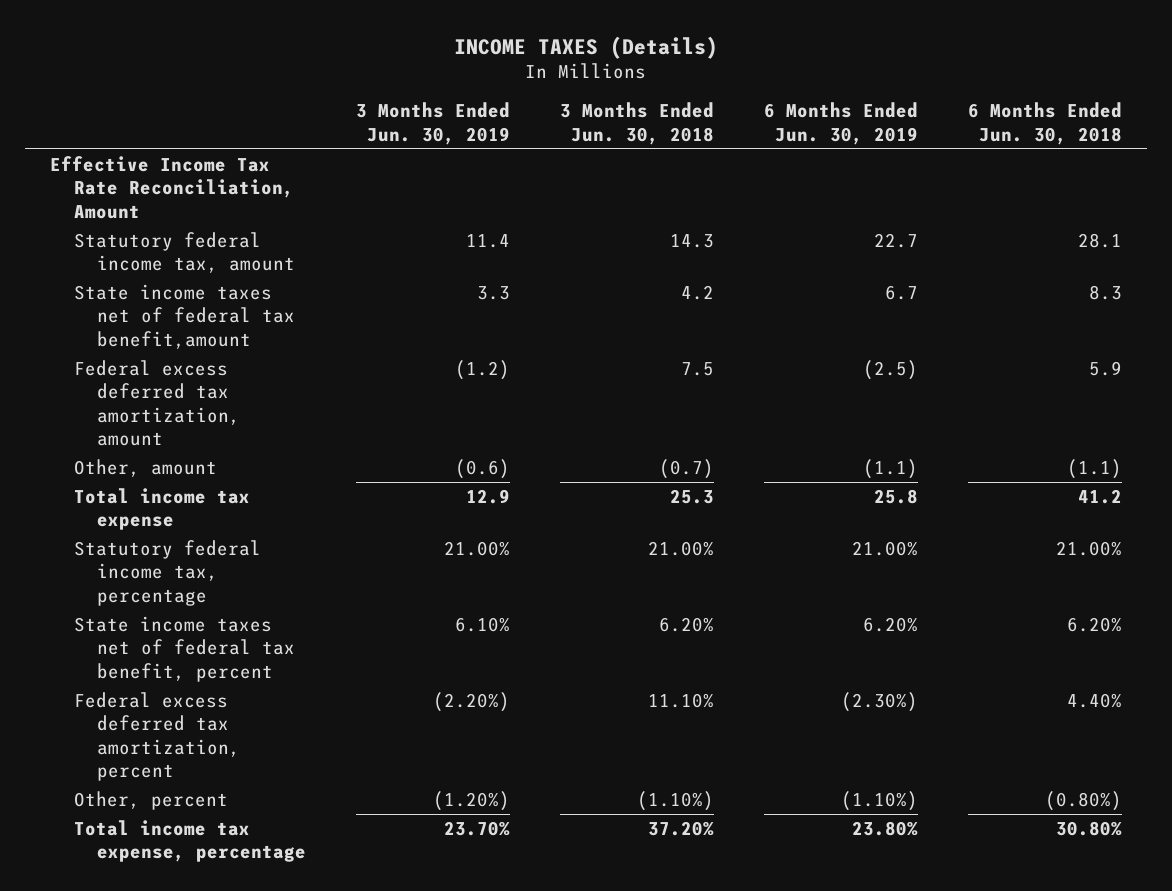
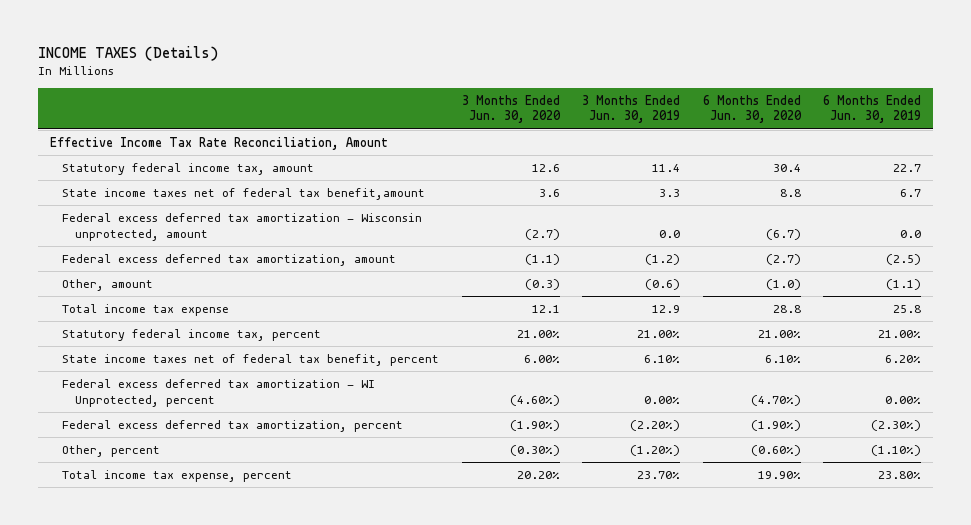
- | 3 Months Ended Jun. 30, 2019 | 3 Months Ended Jun. 30, 2018 | 6 Months Ended Jun. 30, 2019 | 6 Months Ended Jun. 30, 2018
+ | 3 Months Ended Jun. 30, 2020 | 3 Months Ended Jun. 30, 2019 | 6 Months Ended Jun. 30, 2020 | 6 Months Ended Jun. 30, 2019
+ Federal excess deferred tax amortization - Wisconsin unprotected, amount | (2.7) | 0.0 | (6.7) | 0.0
- Statutory federal income tax, percentage | 21.00% | 21.00% | 21.00% | 21.00%
+ Statutory federal income tax, percent | 21.00% | 21.00% | 21.00% | 21.00%
+ Federal excess deferred tax amortization - WI Unprotected, percent | (4.60%) | 0.00% | (4.70%) | 0.00%
- Total income tax expense, percentage | 23.70% | 37.20% | 23.80% | 30.80%
+ Total income tax expense, percent | 20.20% | 23.70% | 19.90% | 23.80%

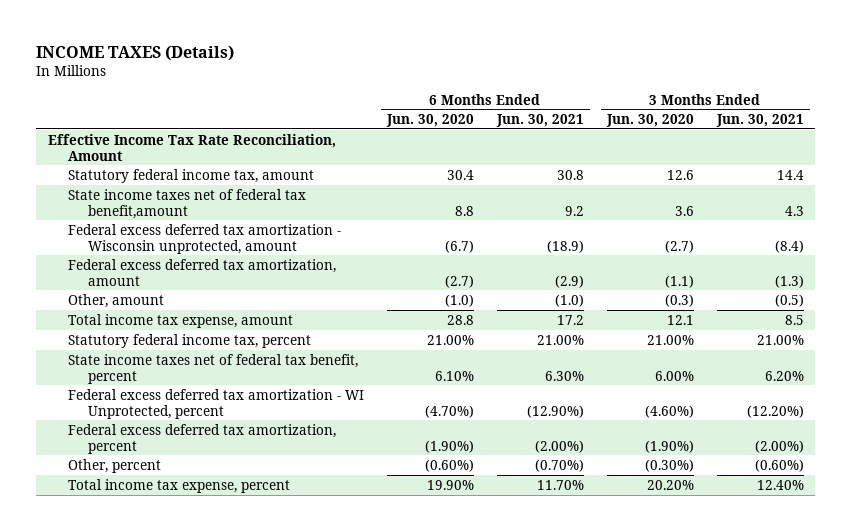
- | 3 Months Ended Jun. 30, 2020 | 3 Months Ended Jun. 30, 2019 | 6 Months Ended Jun. 30, 2020 | 6 Months Ended Jun. 30, 2019
+ | 6 Months Ended Jun. 30, 2020 | 6 Months Ended Jun. 30, 2021 | 3 Months Ended Jun. 30, 2020 | 3 Months Ended Jun. 30, 2021
- Total income tax expense | 12.1 | 12.9 | 28.8 | 25.8
+ Total income tax expense, amount | 28.8 | 17.2 | 12.1 | 8.5

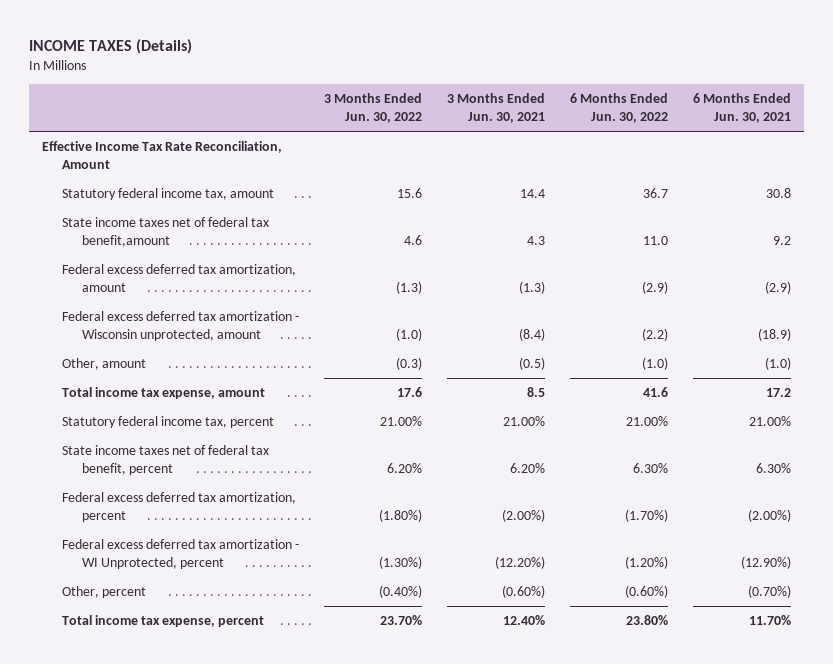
- | 6 Months Ended Jun. 30, 2020 | 6 Months Ended Jun. 30, 2021 | 3 Months Ended Jun. 30, 2020 | 3 Months Ended Jun. 30, 2021
+ | 3 Months Ended Jun. 30, 2022 | 3 Months Ended Jun. 30, 2021 | 6 Months Ended Jun. 30, 2022 | 6 Months Ended Jun. 30, 2021
moved down: Federal excess deferred tax amortization - Wisconsin unprotected, amount | (1.0) | (8.4) | (2.2) | (18.9)
moved down: Federal excess deferred tax amortization - WI Unprotected, percent | (1.30%) | (12.20%) | (1.20%) | (12.90%)

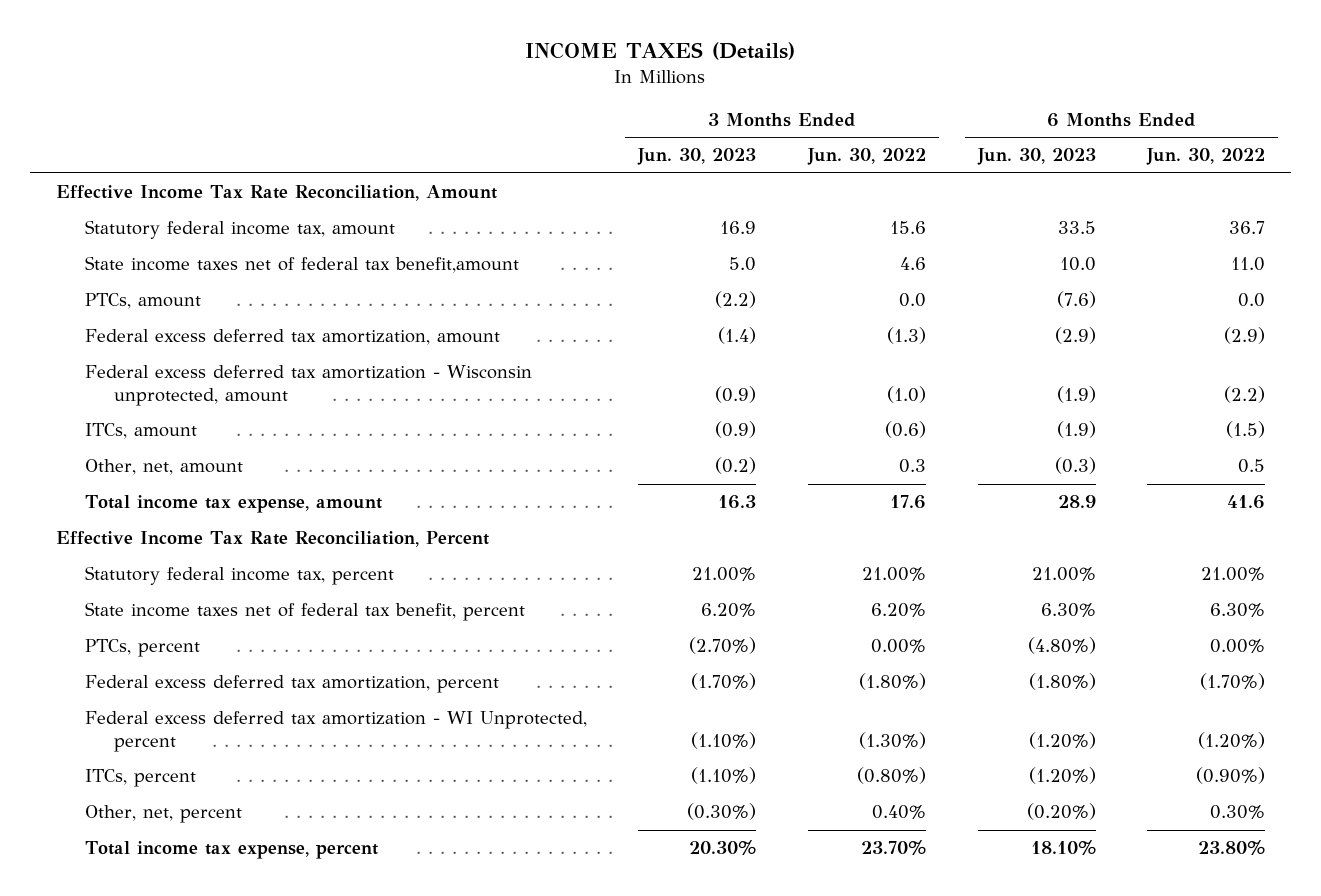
- | 3 Months Ended Jun. 30, 2022 | 3 Months Ended Jun. 30, 2021 | 6 Months Ended Jun. 30, 2022 | 6 Months Ended Jun. 30, 2021
+ | 3 Months Ended Jun. 30, 2023 | 3 Months Ended Jun. 30, 2022 | 6 Months Ended Jun. 30, 2023 | 6 Months Ended Jun. 30, 2022
+ PTCs, amount | (2.2) | 0.0 | (7.6) | 0.0
- Other, amount | (0.3) | (0.5) | (1.0) | (1.0)
+ ITCs, amount | (0.9) | (0.6) | (1.9) | (1.5)
+ Other, net, amount | (0.2) | 0.3 | (0.3) | 0.5
+ Effective Income Tax Rate Reconciliation, Percent
+ PTCs, percent | (2.70%) | 0.00% | (4.80%) | 0.00%
- Other, percent | (0.40%) | (0.60%) | (0.60%) | (0.70%)
+ ITCs, percent | (1.10%) | (0.80%) | (1.20%) | (0.90%)
+ Other, net, percent | (0.30%) | 0.40% | (0.20%) | 0.30%

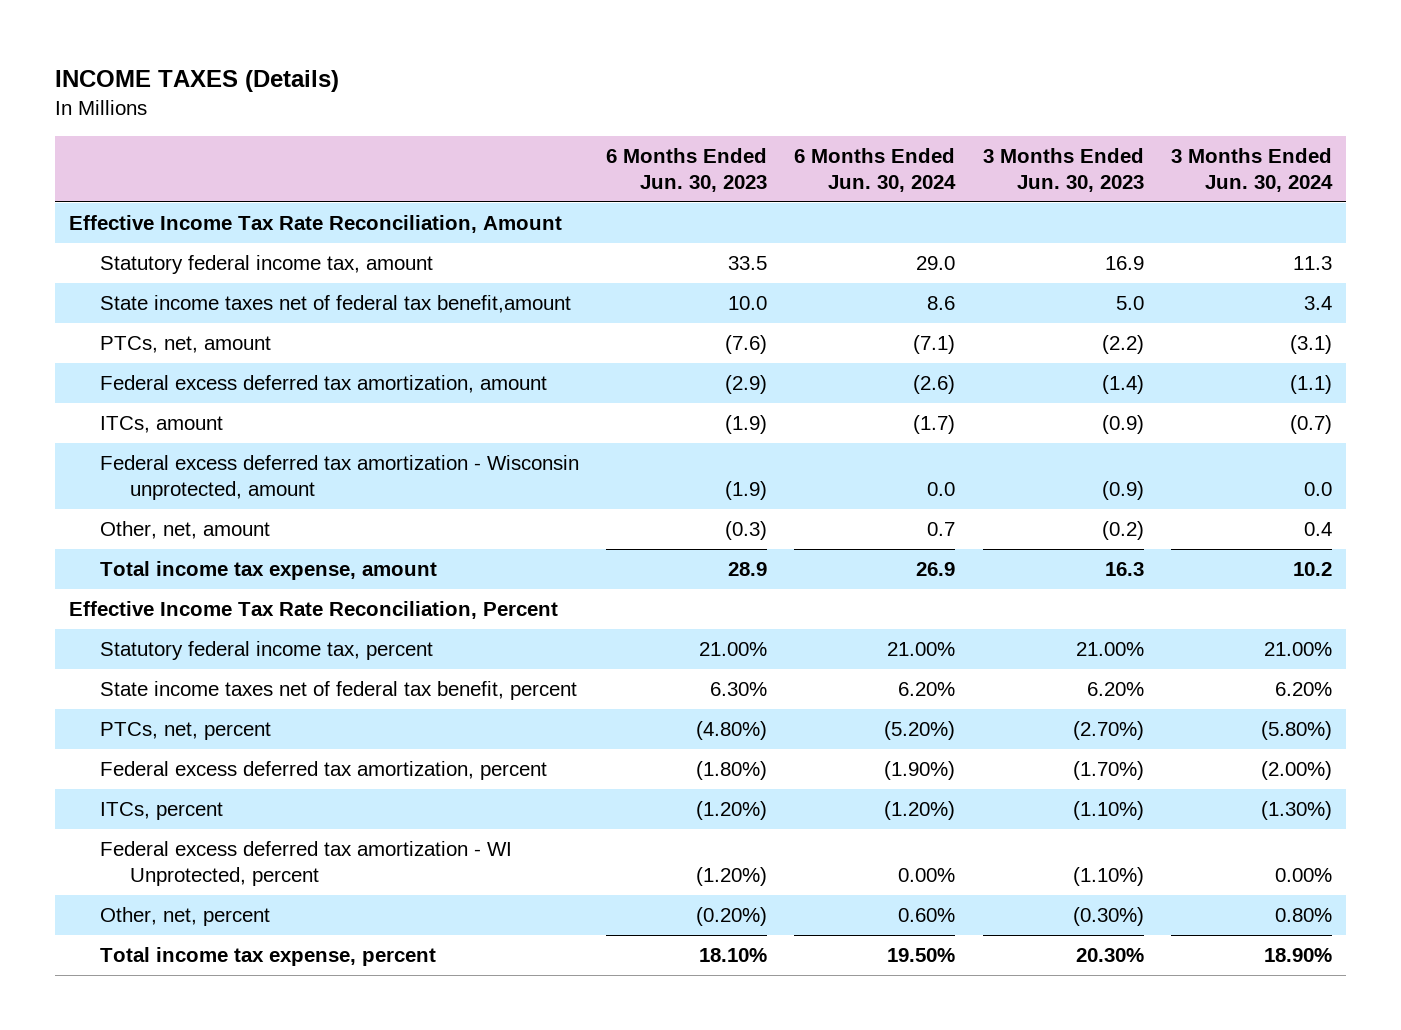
- | 3 Months Ended Jun. 30, 2023 | 3 Months Ended Jun. 30, 2022 | 6 Months Ended Jun. 30, 2023 | 6 Months Ended Jun. 30, 2022
+ | 6 Months Ended Jun. 30, 2023 | 6 Months Ended Jun. 30, 2024 | 3 Months Ended Jun. 30, 2023 | 3 Months Ended Jun. 30, 2024
- PTCs, amount | (2.2) | 0.0 | (7.6) | 0.0
+ PTCs, net, amount | (7.6) | (7.1) | (2.2) | (3.1)
moved down: Federal excess deferred tax amortization - Wisconsin unprotected, amount | (1.9) | 0.0 | (0.9) | 0.0
- PTCs, percent | (2.70%) | 0.00% | (4.80%) | 0.00%
+ PTCs, net, percent | (4.80%) | (5.20%) | (2.70%) | (5.80%)
moved down: Federal excess deferred tax amortization - WI Unprotected, percent | (1.20%) | 0.00% | (1.10%) | 0.00%

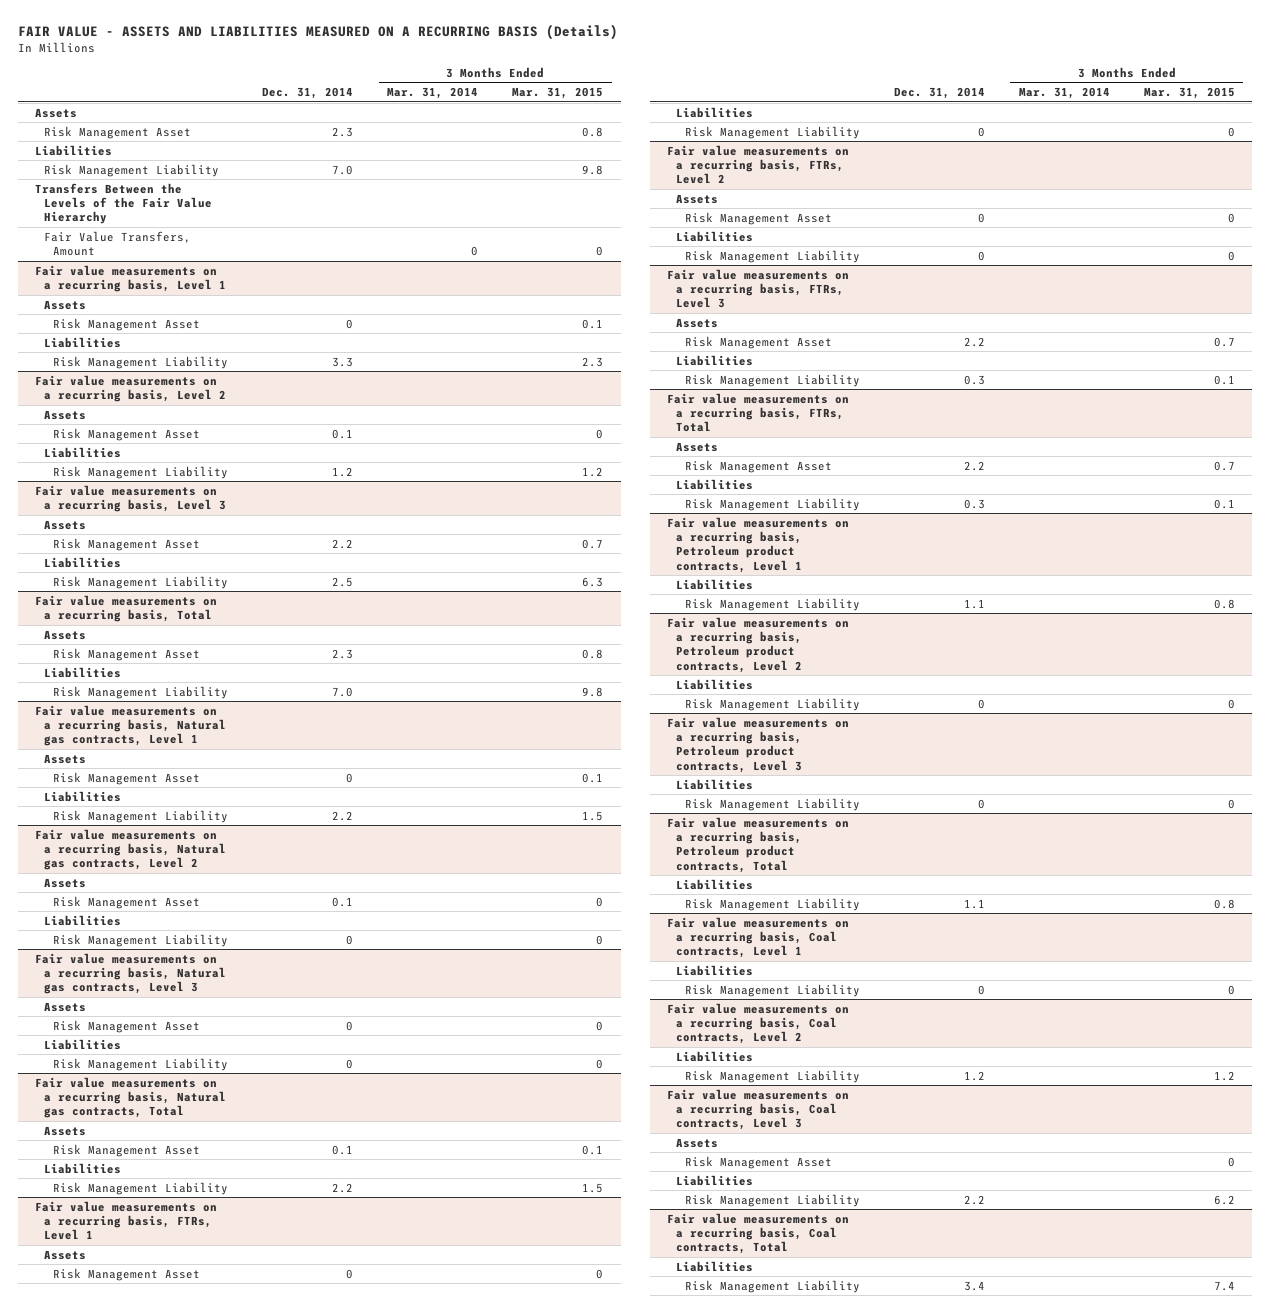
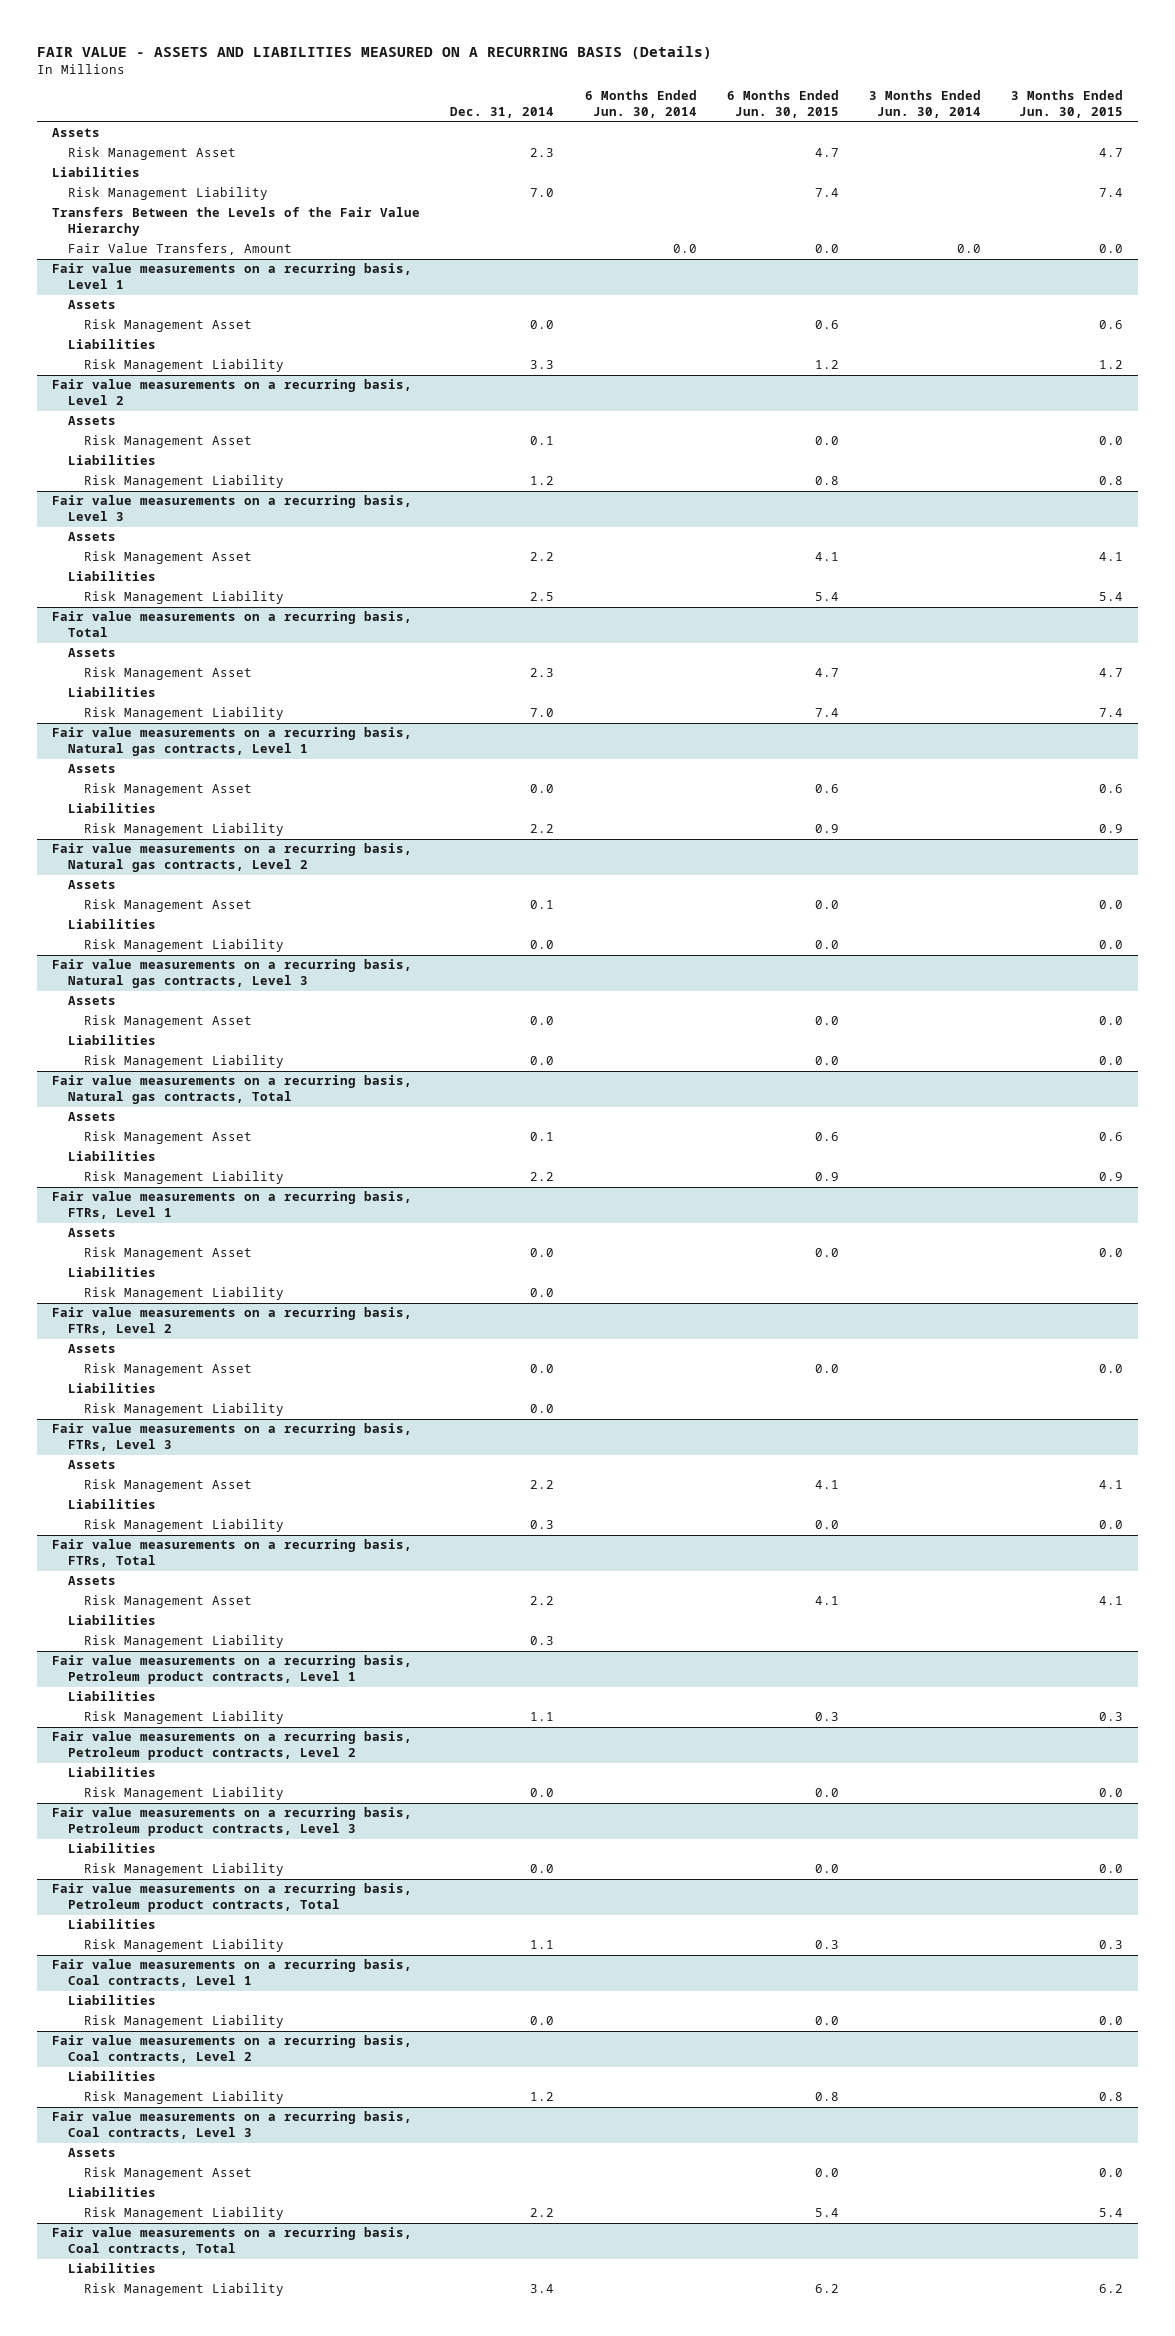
- | Dec. 31, 2014 | 3 Months Ended Mar. 31, 2014 | 3 Months Ended Mar. 31, 2015
+ | Dec. 31, 2014 | 6 Months Ended Jun. 30, 2014 | 6 Months Ended Jun. 30, 2015 | 3 Months Ended Jun. 30, 2014 | 3 Months Ended Jun. 30, 2015
@ Fair value measurements on a recurring basis, Level 1
- Risk Management Asset | 0 | | 0.1
+ Risk Management Asset | 0.0 | | 0.6 | | 0.6
@ Fair value measurements on a recurring basis, Natural gas contracts, Level 1
- Risk Management Asset | 0 | | 0.1
+ Risk Management Asset | 0.0 | | 0.6 | | 0.6
@ Fair value measurements on a recurring basis, Natural gas contracts, Level 2
- Risk Management Liability | 0 | | 0
+ Risk Management Liability | 0.0 | | 0.0 | | 0.0
@ Fair value measurements on a recurring basis, Natural gas contracts, Level 3
- Risk Management Asset | 0 | | 0
+ Risk Management Asset | 0.0 | | 0.0 | | 0.0
- Risk Management Liability | 0 | | 0
+ Risk Management Liability | 0.0 | | 0.0 | | 0.0
@ Fair value measurements on a recurring basis, FTRs, Level 1
- Risk Management Asset | 0 | | 0
+ Risk Management Asset | 0.0 | | 0.0 | | 0.0
- Risk Management Liability | 0 | | 0
+ Risk Management Liability | 0.0 | | | |
@ Fair value measurements on a recurring basis, FTRs, Level 2
- Risk Management Asset | 0 | | 0
+ Risk Management Asset | 0.0 | | 0.0 | | 0.0
- Risk Management Liability | 0 | | 0
+ Risk Management Liability | 0.0 | | | |
@ Fair value measurements on a recurring basis, Petroleum product contracts, Level 2
- Risk Management Liability | 0 | | 0
+ Risk Management Liability | 0.0 | | 0.0 | | 0.0
@ Fair value measurements on a recurring basis, Petroleum product contracts, Level 3
- Risk Management Liability | 0 | | 0
+ Risk Management Liability | 0.0 | | 0.0 | | 0.0
@ Fair value measurements on a recurring basis, Coal contracts, Level 1
- Risk Management Liability | 0 | | 0
+ Risk Management Liability | 0.0 | | 0.0 | | 0.0

